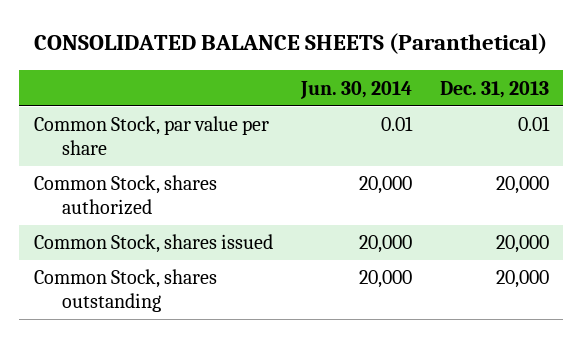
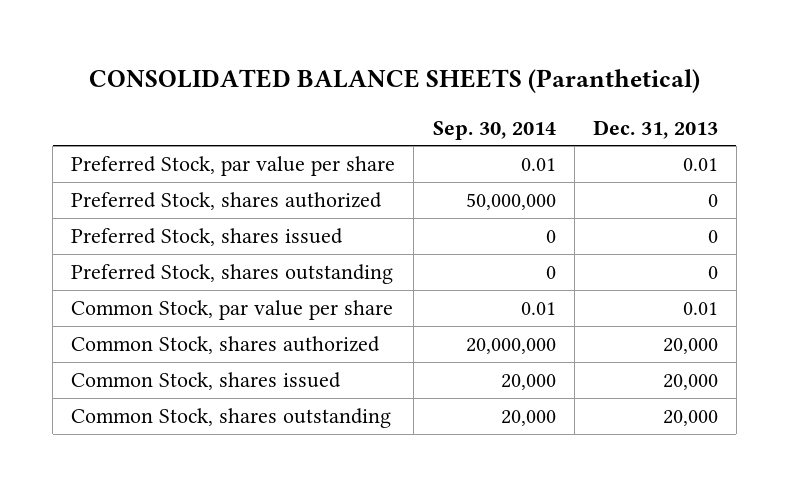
- | Jun. 30, 2014 | Dec. 31, 2013
+ | Sep. 30, 2014 | Dec. 31, 2013
+ Preferred Stock, par value per share | 0.01 | 0.01
+ Preferred Stock, shares authorized | 50,000,000 | 0
+ Preferred Stock, shares issued | 0 | 0
+ Preferred Stock, shares outstanding | 0 | 0

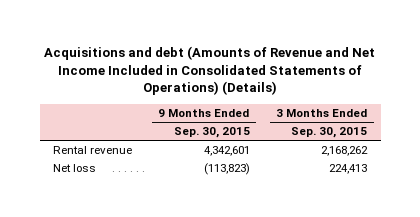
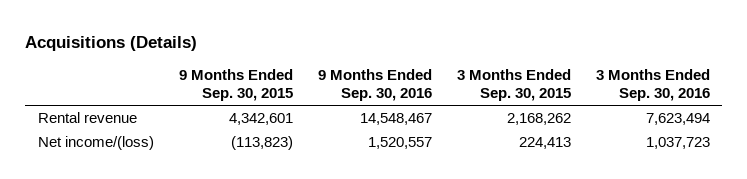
- Acquisitions and debt (Amounts of Revenue and Net Income Included in Consolidated Statements of Operations) (Details)
+ Acquisitions (Details)
- | 9 Months Ended Sep. 30, 2015 | 3 Months Ended Sep. 30, 2015
+ | 9 Months Ended Sep. 30, 2015 | 9 Months Ended Sep. 30, 2016 | 3 Months Ended Sep. 30, 2015 | 3 Months Ended Sep. 30, 2016
- Net loss | (113,823) | 224,413
+ Net income/(loss) | (113,823) | 1,520,557 | 224,413 | 1,037,723

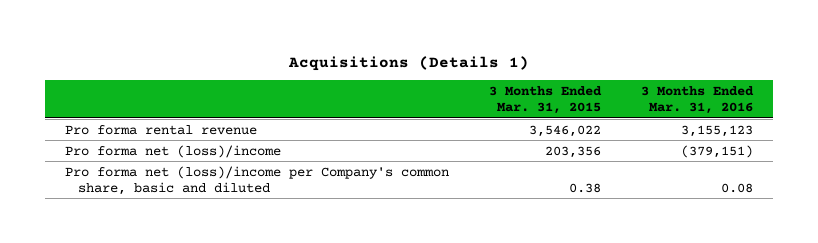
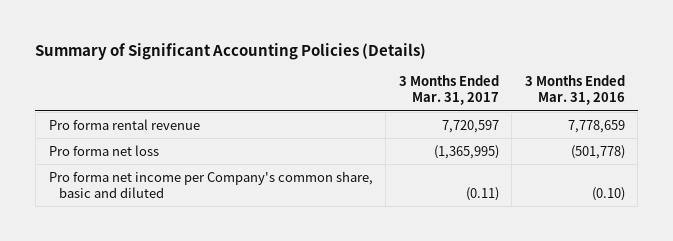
- Acquisitions (Details 1)
+ Summary of Significant Accounting Policies (Details)
- | 3 Months Ended Mar. 31, 2015 | 3 Months Ended Mar. 31, 2016
+ | 3 Months Ended Mar. 31, 2017 | 3 Months Ended Mar. 31, 2016
- Pro forma rental revenue | 3,546,022 | 3,155,123
- Pro forma net (loss)/income | 203,356 | (379,151)
- Pro forma net (loss)/income per Company's common share, basic and diluted | 0.38 | 0.08
+ Pro forma rental revenue | 7,720,597 | 7,778,659
+ Pro forma net loss | (1,365,995) | (501,778)
+ Pro forma net income per Company's common share, basic and diluted | (0.11) | (0.10)

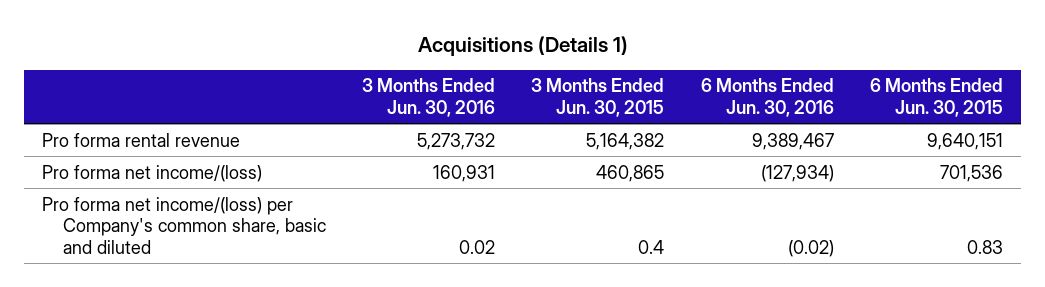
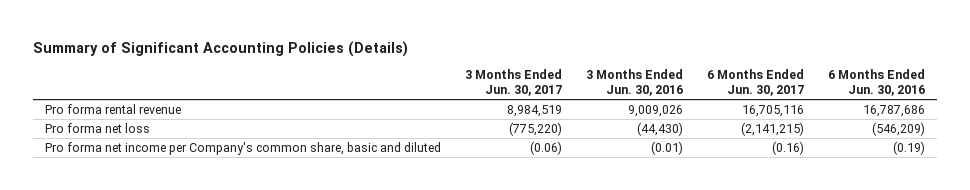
- Acquisitions (Details 1)
+ Summary of Significant Accounting Policies (Details)
- | 3 Months Ended Jun. 30, 2016 | 3 Months Ended Jun. 30, 2015 | 6 Months Ended Jun. 30, 2016 | 6 Months Ended Jun. 30, 2015
+ | 3 Months Ended Jun. 30, 2017 | 3 Months Ended Jun. 30, 2016 | 6 Months Ended Jun. 30, 2017 | 6 Months Ended Jun. 30, 2016
- Pro forma rental revenue | 5,273,732 | 5,164,382 | 9,389,467 | 9,640,151
- Pro forma net income/(loss) | 160,931 | 460,865 | (127,934) | 701,536
- Pro forma net income/(loss) per Company's common share, basic and diluted | 0.02 | 0.4 | (0.02) | 0.83
+ Pro forma rental revenue | 8,984,519 | 9,009,026 | 16,705,116 | 16,787,686
+ Pro forma net loss | (775,220) | (44,430) | (2,141,215) | (546,209)
+ Pro forma net income per Company's common share, basic and diluted | (0.06) | (0.01) | (0.16) | (0.19)

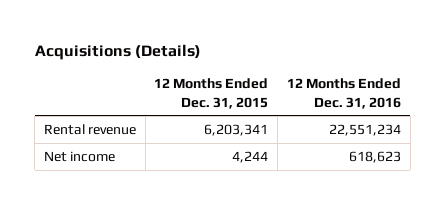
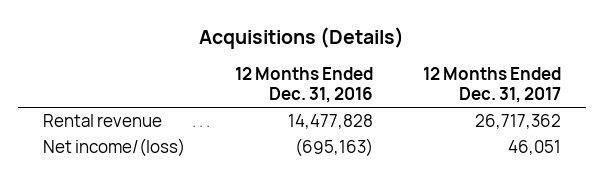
- | 12 Months Ended Dec. 31, 2015 | 12 Months Ended Dec. 31, 2016
+ | 12 Months Ended Dec. 31, 2016 | 12 Months Ended Dec. 31, 2017
- Rental revenue | 6,203,341 | 22,551,234
- Net income | 4,244 | 618,623
+ Rental revenue | 14,477,828 | 26,717,362
+ Net income/(loss) | (695,163) | 46,051

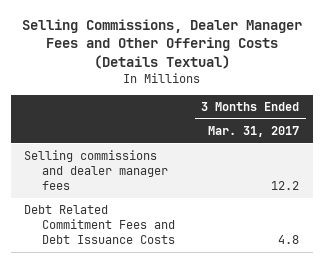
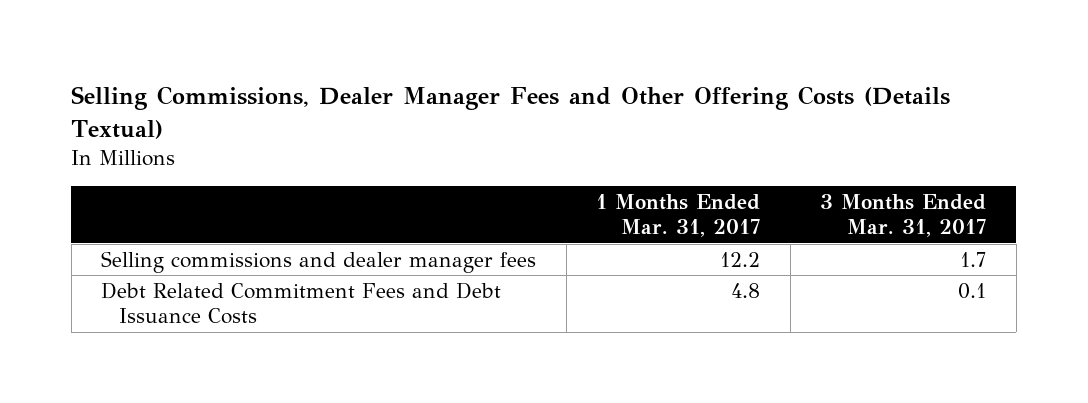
- | 3 Months Ended Mar. 31, 2017
+ | 1 Months Ended Mar. 31, 2017 | 3 Months Ended Mar. 31, 2017
- Selling commissions and dealer manager fees | 12.2
- Debt Related Commitment Fees and Debt Issuance Costs | 4.8
+ Selling commissions and dealer manager fees | 12.2 | 1.7
+ Debt Related Commitment Fees and Debt Issuance Costs | 4.8 | 0.1

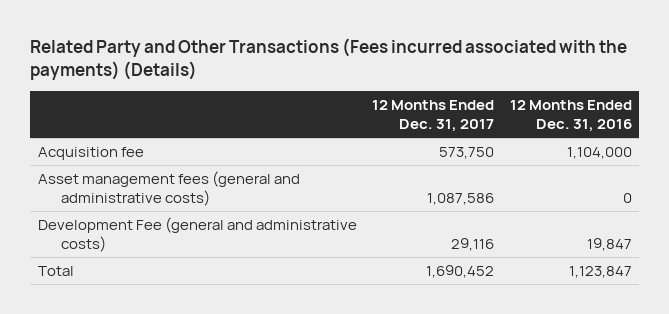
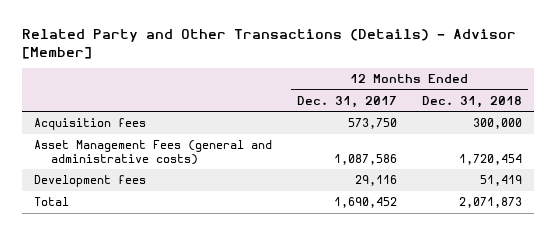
- Related Party and Other Transactions (Fees incurred associated with the payments) (Details)
+ Related Party and Other Transactions (Details) - Advisor [Member]
- | 12 Months Ended Dec. 31, 2017 | 12 Months Ended Dec. 31, 2016
+ | 12 Months Ended Dec. 31, 2017 | 12 Months Ended Dec. 31, 2018
- Acquisition fee | 573,750 | 1,104,000
- Asset management fees (general and administrative costs) | 1,087,586 | 0
- Development Fee (general and administrative costs) | 29,116 | 19,847
+ Acquisition fees | 573,750 | 300,000
+ Asset Management Fees (general and administrative costs) | 1,087,586 | 1,720,454
+ Development fees | 29,116 | 51,419

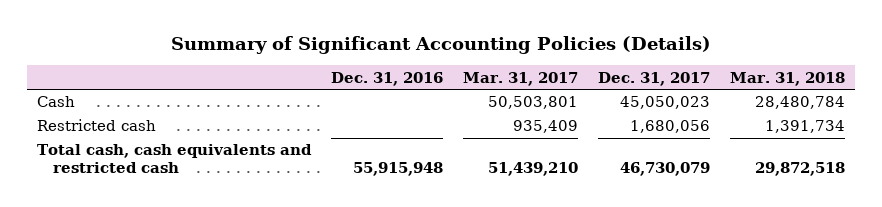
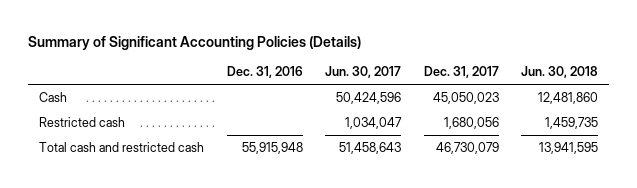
- | Dec. 31, 2016 | Mar. 31, 2017 | Dec. 31, 2017 | Mar. 31, 2018
+ | Dec. 31, 2016 | Jun. 30, 2017 | Dec. 31, 2017 | Jun. 30, 2018
- Total cash, cash equivalents and restricted cash | 55,915,948 | 51,439,210 | 46,730,079 | 29,872,518
+ Total cash and restricted cash | 55,915,948 | 51,458,643 | 46,730,079 | 13,941,595

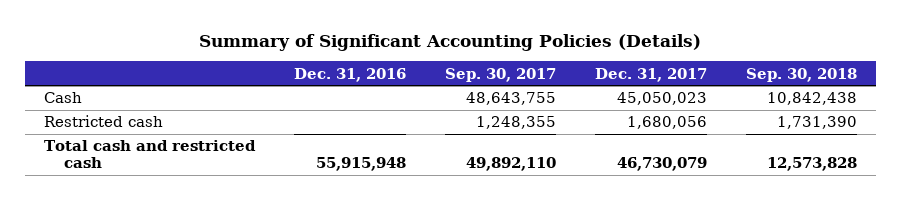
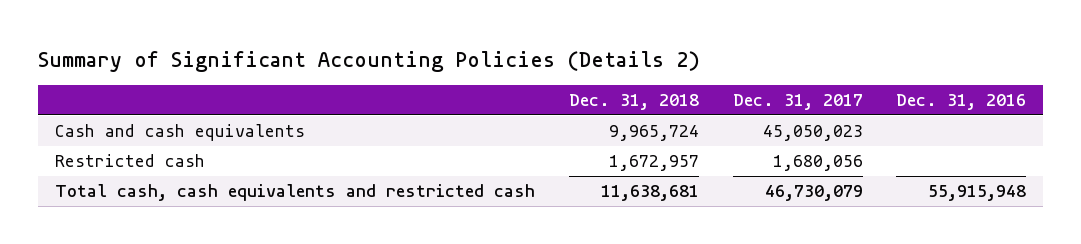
- Summary of Significant Accounting Policies (Details)
+ Summary of Significant Accounting Policies (Details 2)
- | Dec. 31, 2016 | Sep. 30, 2017 | Dec. 31, 2017 | Sep. 30, 2018
+ | Dec. 31, 2018 | Dec. 31, 2017 | Dec. 31, 2016
- Cash | | 48,643,755 | 45,050,023 | 10,842,438
+ Cash and cash equivalents | 9,965,724 | 45,050,023 |
- Total cash and restricted cash | 55,915,948 | 49,892,110 | 46,730,079 | 12,573,828
+ Total cash, cash equivalents and restricted cash | 11,638,681 | 46,730,079 | 55,915,948

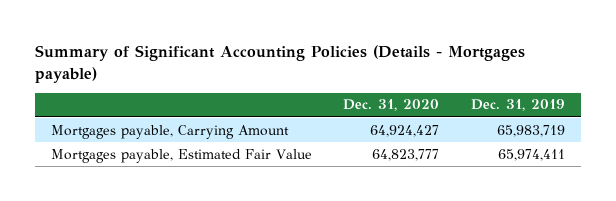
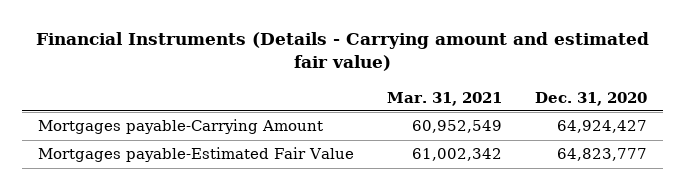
- Summary of Significant Accounting Policies (Details - Mortgages payable)
+ Financial Instruments (Details - Carrying amount and estimated fair value)
- | Dec. 31, 2020 | Dec. 31, 2019
+ | Mar. 31, 2021 | Dec. 31, 2020
- Mortgages payable, Carrying Amount | 64,924,427 | 65,983,719
- Mortgages payable, Estimated Fair Value | 64,823,777 | 65,974,411
+ Mortgages payable-Carrying Amount | 60,952,549 | 64,924,427
+ Mortgages payable-Estimated Fair Value | 61,002,342 | 64,823,777

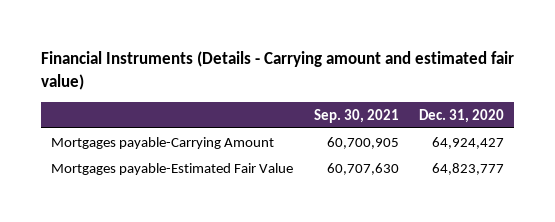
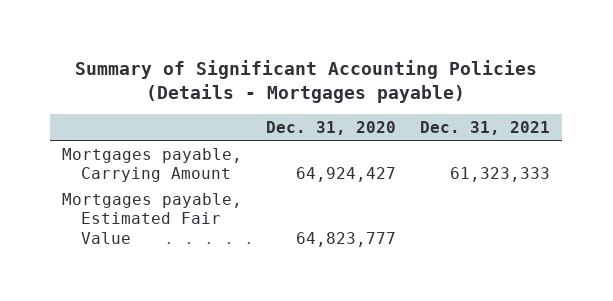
- Financial Instruments (Details - Carrying amount and estimated fair value)
+ Summary of Significant Accounting Policies (Details - Mortgages payable)
- | Sep. 30, 2021 | Dec. 31, 2020
+ | Dec. 31, 2020 | Dec. 31, 2021
- Mortgages payable-Carrying Amount | 60,700,905 | 64,924,427
- Mortgages payable-Estimated Fair Value | 60,707,630 | 64,823,777
+ Mortgages payable, Carrying Amount | 64,924,427 | 61,323,333
+ Mortgages payable, Estimated Fair Value | 64,823,777 |

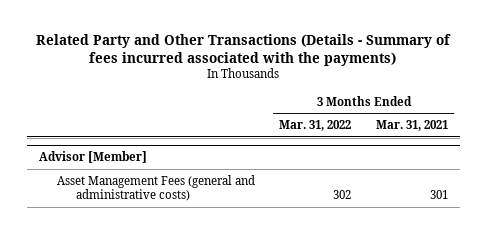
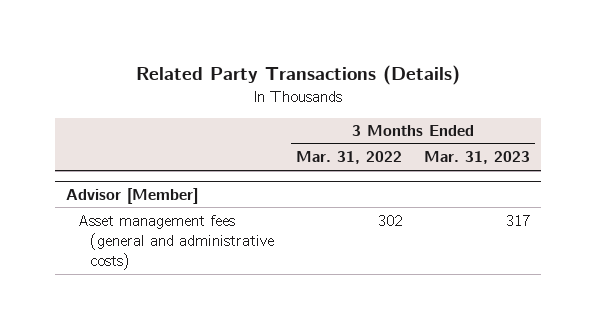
- Related Party and Other Transactions (Details - Summary of fees incurred associated with the payments)
+ Related Party Transactions (Details)
- | 3 Months Ended Mar. 31, 2022 | 3 Months Ended Mar. 31, 2021
+ | 3 Months Ended Mar. 31, 2022 | 3 Months Ended Mar. 31, 2023
@ Advisor [Member]
- Asset Management Fees (general and administrative costs) | 302 | 301
+ Asset management fees (general and administrative costs) | 302 | 317

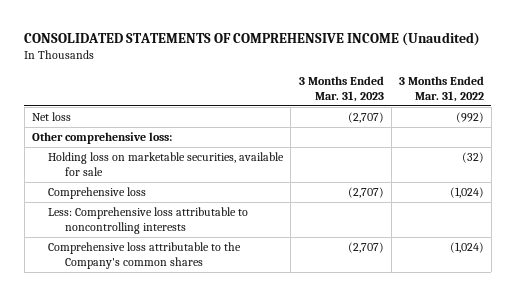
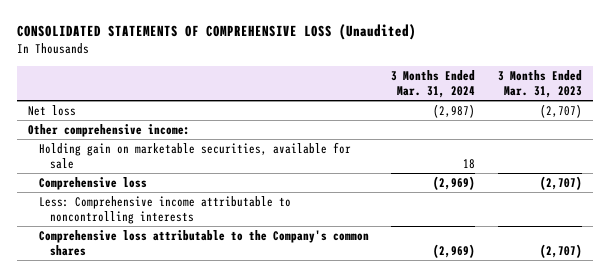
- CONSOLIDATED STATEMENTS OF COMPREHENSIVE INCOME (Unaudited)
+ CONSOLIDATED STATEMENTS OF COMPREHENSIVE LOSS (Unaudited)
- | 3 Months Ended Mar. 31, 2023 | 3 Months Ended Mar. 31, 2022
+ | 3 Months Ended Mar. 31, 2024 | 3 Months Ended Mar. 31, 2023
- Other comprehensive loss:
- Holding loss on marketable securities, available for sale | | (32)
+ Other comprehensive income:
+ Holding gain on marketable securities, available for sale | 18 |
- Less: Comprehensive loss attributable to noncontrolling interests
+ Less: Comprehensive income attributable to noncontrolling interests

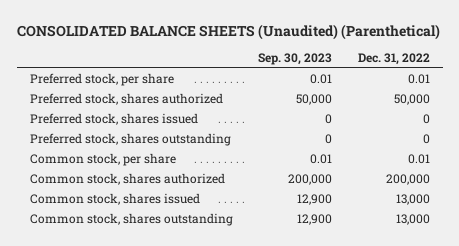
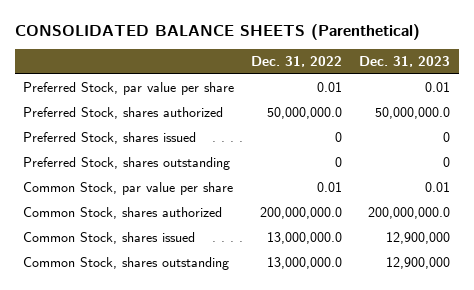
- CONSOLIDATED BALANCE SHEETS (Unaudited) (Parenthetical)
+ CONSOLIDATED BALANCE SHEETS (Parenthetical)
- | Sep. 30, 2023 | Dec. 31, 2022
+ | Dec. 31, 2022 | Dec. 31, 2023
- Preferred stock, per share | 0.01 | 0.01
- Preferred stock, shares authorized | 50,000 | 50,000
- Preferred stock, shares issued | 0 | 0
- Preferred stock, shares outstanding | 0 | 0
- Common stock, per share | 0.01 | 0.01
- Common stock, shares authorized | 200,000 | 200,000
- Common stock, shares issued | 12,900 | 13,000
- Common stock, shares outstanding | 12,900 | 13,000
+ Preferred Stock, par value per share | 0.01 | 0.01
+ Preferred Stock, shares authorized | 50,000,000.0 | 50,000,000.0
+ Preferred Stock, shares issued | 0 | 0
+ Preferred Stock, shares outstanding | 0 | 0
+ Common Stock, par value per share | 0.01 | 0.01
+ Common Stock, shares authorized | 200,000,000.0 | 200,000,000.0
+ Common Stock, shares issued | 13,000,000.0 | 12,900,000
+ Common Stock, shares outstanding | 13,000,000.0 | 12,900,000

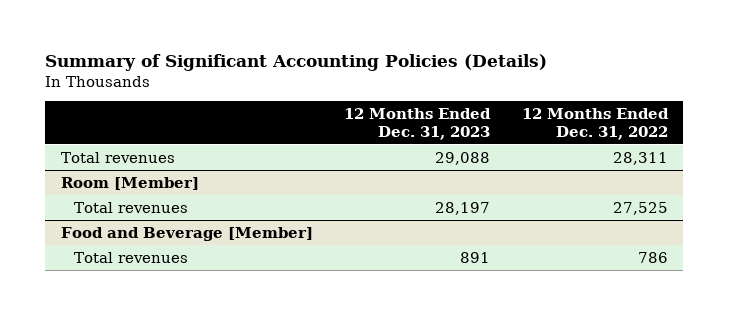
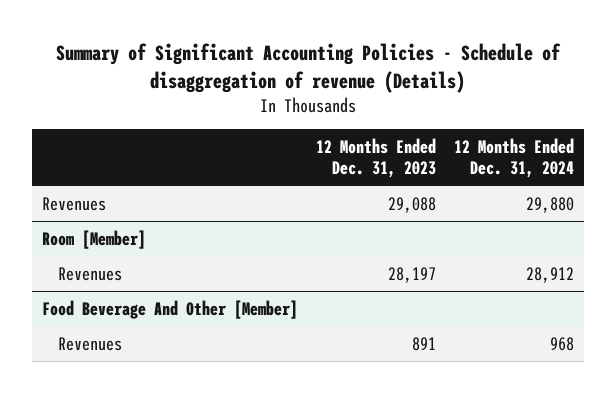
- Summary of Significant Accounting Policies (Details)
+ Summary of Significant Accounting Policies - Schedule of disaggregation of revenue (Details)
- | 12 Months Ended Dec. 31, 2023 | 12 Months Ended Dec. 31, 2022
+ | 12 Months Ended Dec. 31, 2023 | 12 Months Ended Dec. 31, 2024
- Total revenues | 29,088 | 28,311
+ Revenues | 29,088 | 29,880
@ Room [Member]
- Total revenues | 28,197 | 27,525
- Food and Beverage [Member]
- Total revenues | 891 | 786
@ Room [Member]
+ Revenues | 28,197 | 28,912
+ Food Beverage And Other [Member]
+ Revenues | 891 | 968

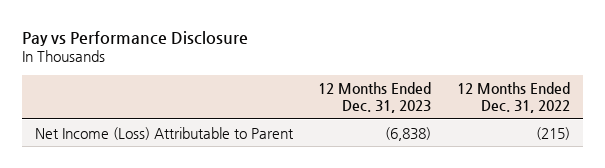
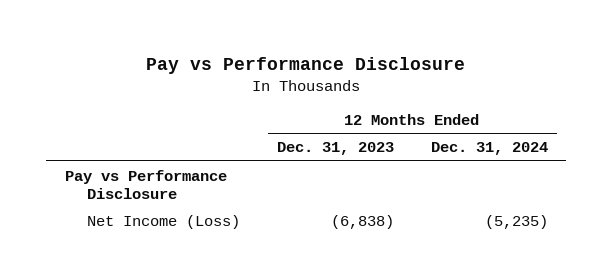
- | 12 Months Ended Dec. 31, 2023 | 12 Months Ended Dec. 31, 2022
+ | 12 Months Ended Dec. 31, 2023 | 12 Months Ended Dec. 31, 2024
- Net Income (Loss) Attributable to Parent | (6,838) | (215)
+ Pay vs Performance Disclosure
+ Net Income (Loss) | (6,838) | (5,235)

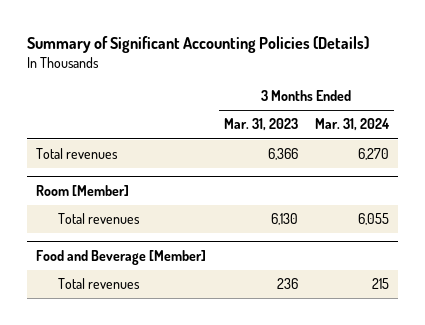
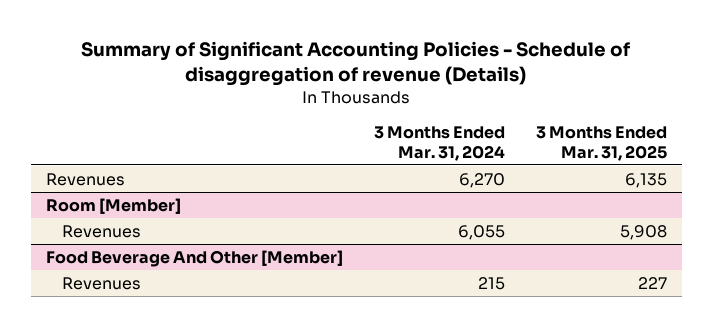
- Summary of Significant Accounting Policies (Details)
+ Summary of Significant Accounting Policies - Schedule of disaggregation of revenue (Details)
- | 3 Months Ended Mar. 31, 2023 | 3 Months Ended Mar. 31, 2024
+ | 3 Months Ended Mar. 31, 2024 | 3 Months Ended Mar. 31, 2025
- Total revenues | 6,366 | 6,270
+ Revenues | 6,270 | 6,135
@ Room [Member]
- Total revenues | 6,130 | 6,055
- Food and Beverage [Member]
- Total revenues | 236 | 215
@ Room [Member]
+ Revenues | 6,055 | 5,908
+ Food Beverage And Other [Member]
+ Revenues | 215 | 227

